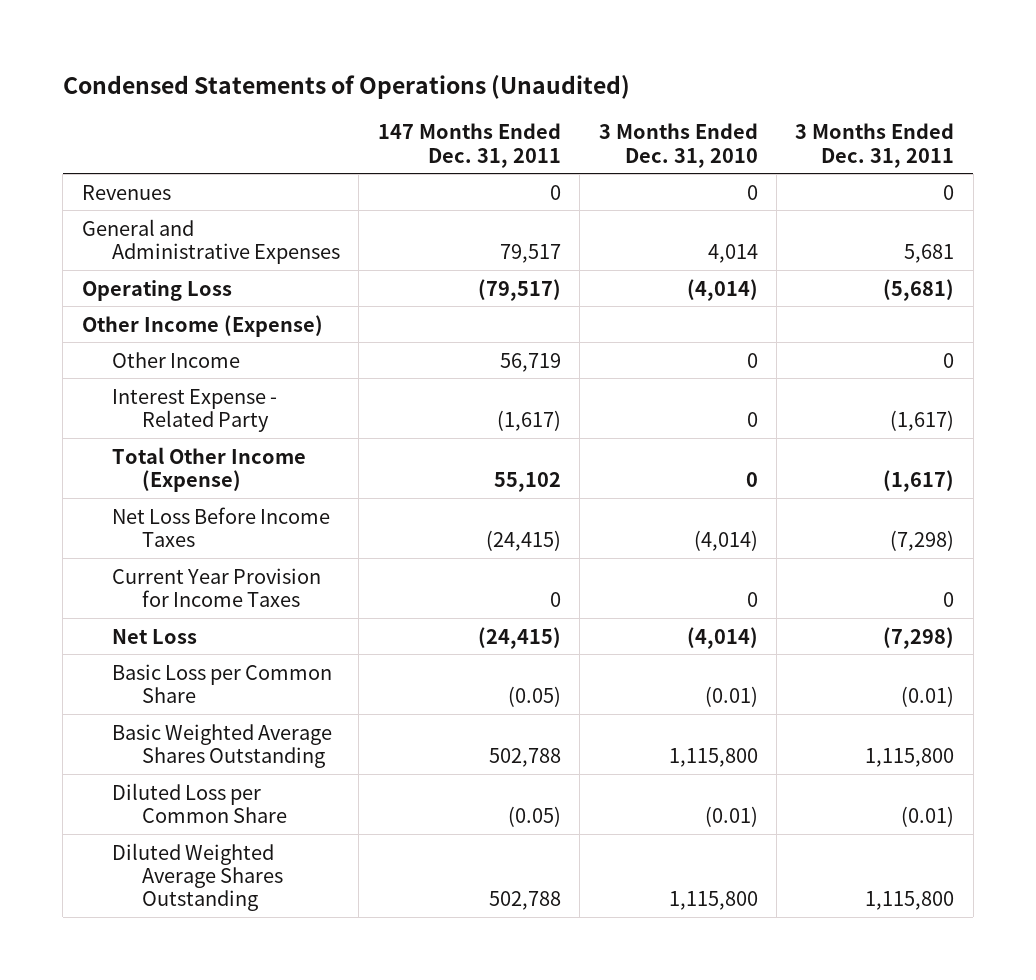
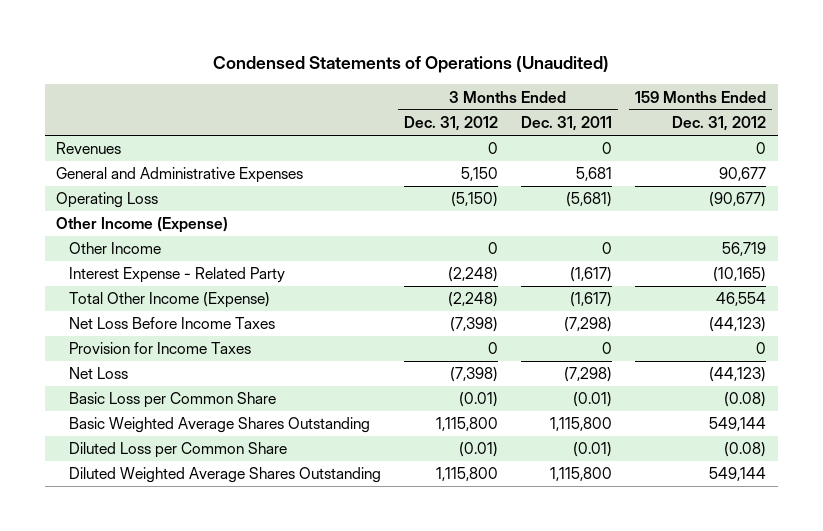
- | 147 Months Ended Dec. 31, 2011 | 3 Months Ended Dec. 31, 2010 | 3 Months Ended Dec. 31, 2011
+ | 3 Months Ended Dec. 31, 2012 | 3 Months Ended Dec. 31, 2011 | 159 Months Ended Dec. 31, 2012
- Current Year Provision for Income Taxes | 0 | 0 | 0
+ Provision for Income Taxes | 0 | 0 | 0

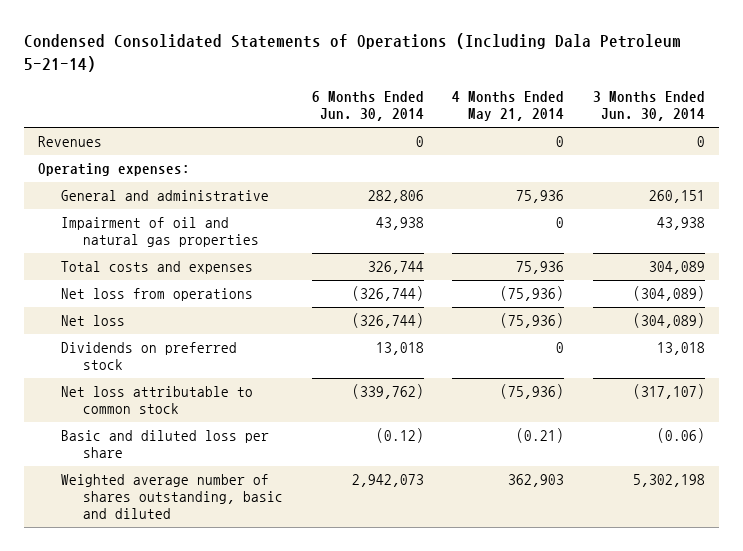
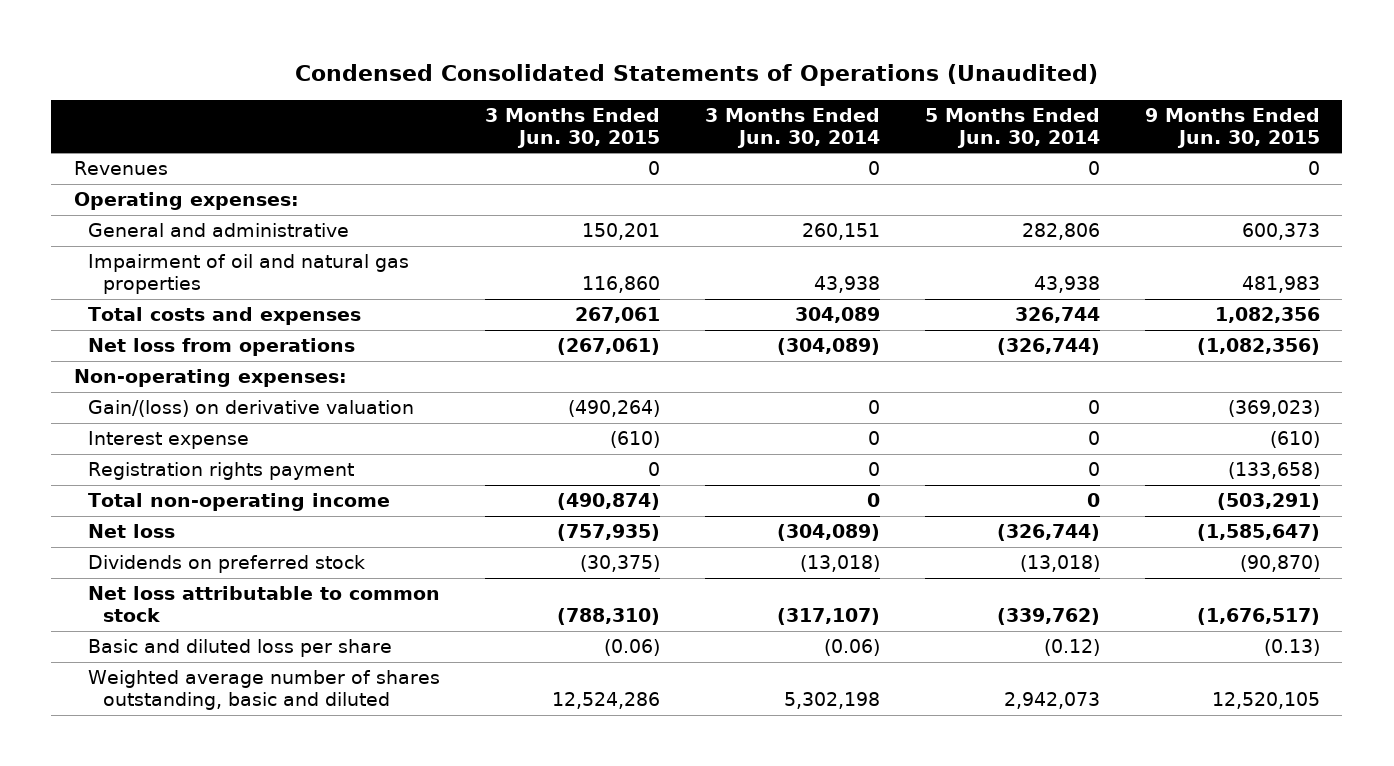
- Condensed Consolidated Statements of Operations (Including Dala Petroleum 5-21-14)
+ Condensed Consolidated Statements of Operations (Unaudited)
- | 6 Months Ended Jun. 30, 2014 | 4 Months Ended May 21, 2014 | 3 Months Ended Jun. 30, 2014
+ | 3 Months Ended Jun. 30, 2015 | 3 Months Ended Jun. 30, 2014 | 5 Months Ended Jun. 30, 2014 | 9 Months Ended Jun. 30, 2015
+ Non-operating expenses:
+ Gain/(loss) on derivative valuation | (490,264) | 0 | 0 | (369,023)
+ Interest expense | (610) | 0 | 0 | (610)
+ Registration rights payment | 0 | 0 | 0 | (133,658)
+ Total non-operating income | (490,874) | 0 | 0 | (503,291)
- Dividends on preferred stock | 13,018 | 0 | 13,018
+ Dividends on preferred stock | (30,375) | (13,018) | (13,018) | (90,870)

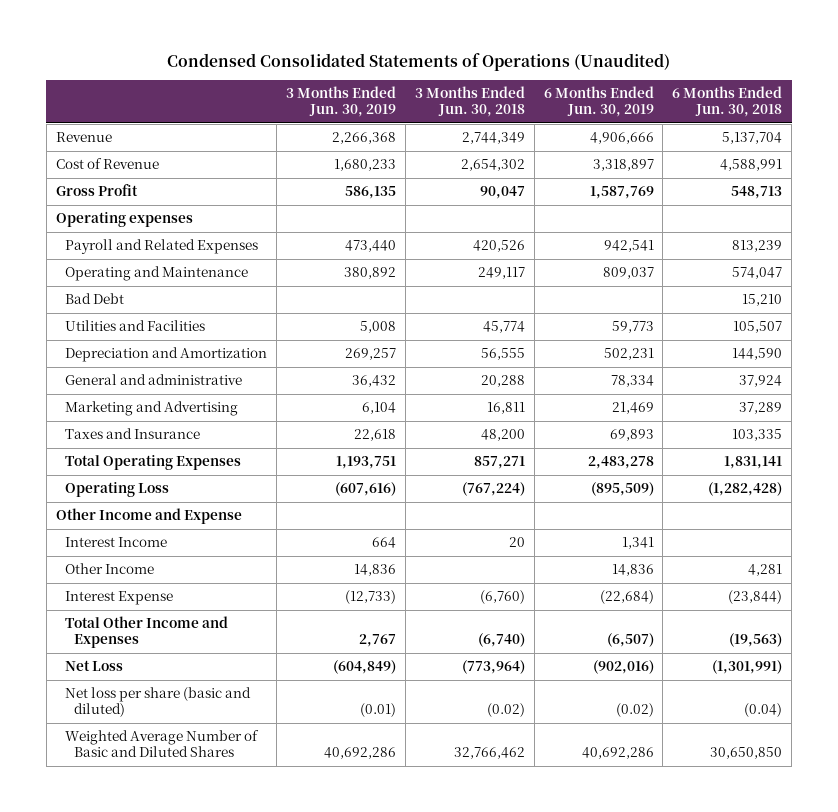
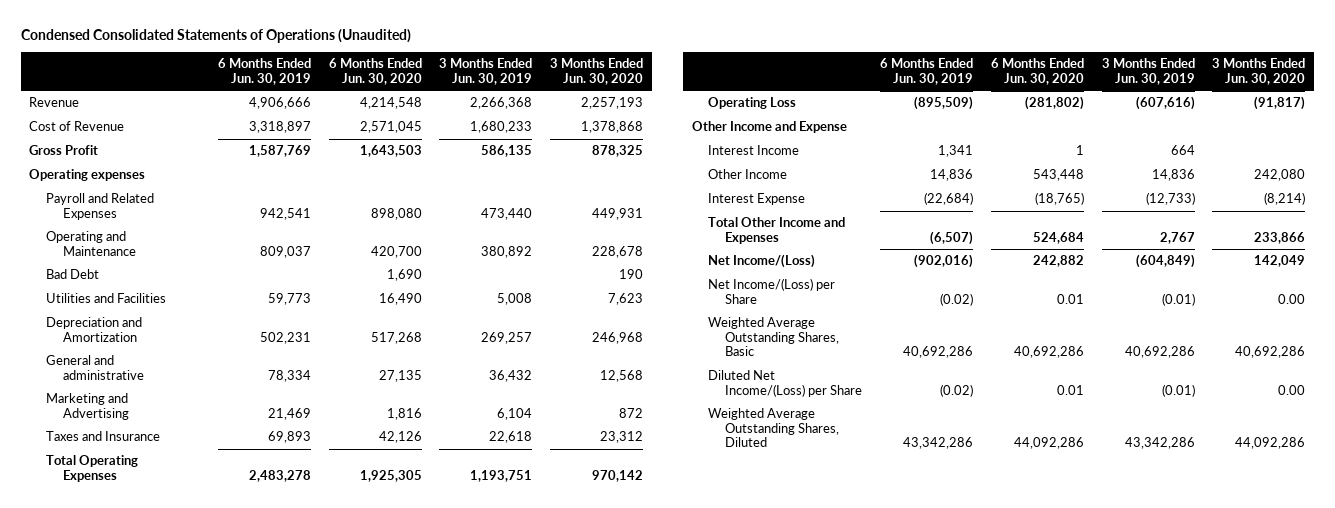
- | 3 Months Ended Jun. 30, 2019 | 3 Months Ended Jun. 30, 2018 | 6 Months Ended Jun. 30, 2019 | 6 Months Ended Jun. 30, 2018
+ | 6 Months Ended Jun. 30, 2019 | 6 Months Ended Jun. 30, 2020 | 3 Months Ended Jun. 30, 2019 | 3 Months Ended Jun. 30, 2020
- Net Loss | (604,849) | (773,964) | (902,016) | (1,301,991)
- Net loss per share (basic and diluted) | (0.01) | (0.02) | (0.02) | (0.04)
- Weighted Average Number of Basic and Diluted Shares | 40,692,286 | 32,766,462 | 40,692,286 | 30,650,850
+ Net Income/(Loss) | (902,016) | 242,882 | (604,849) | 142,049
+ Net Income/(Loss) per Share | (0.02) | 0.01 | (0.01) | 0.00
+ Weighted Average Outstanding Shares, Basic | 40,692,286 | 40,692,286 | 40,692,286 | 40,692,286
+ Diluted Net Income/(Loss) per Share | (0.02) | 0.01 | (0.01) | 0.00
+ Weighted Average Outstanding Shares, Diluted | 43,342,286 | 44,092,286 | 43,342,286 | 44,092,286

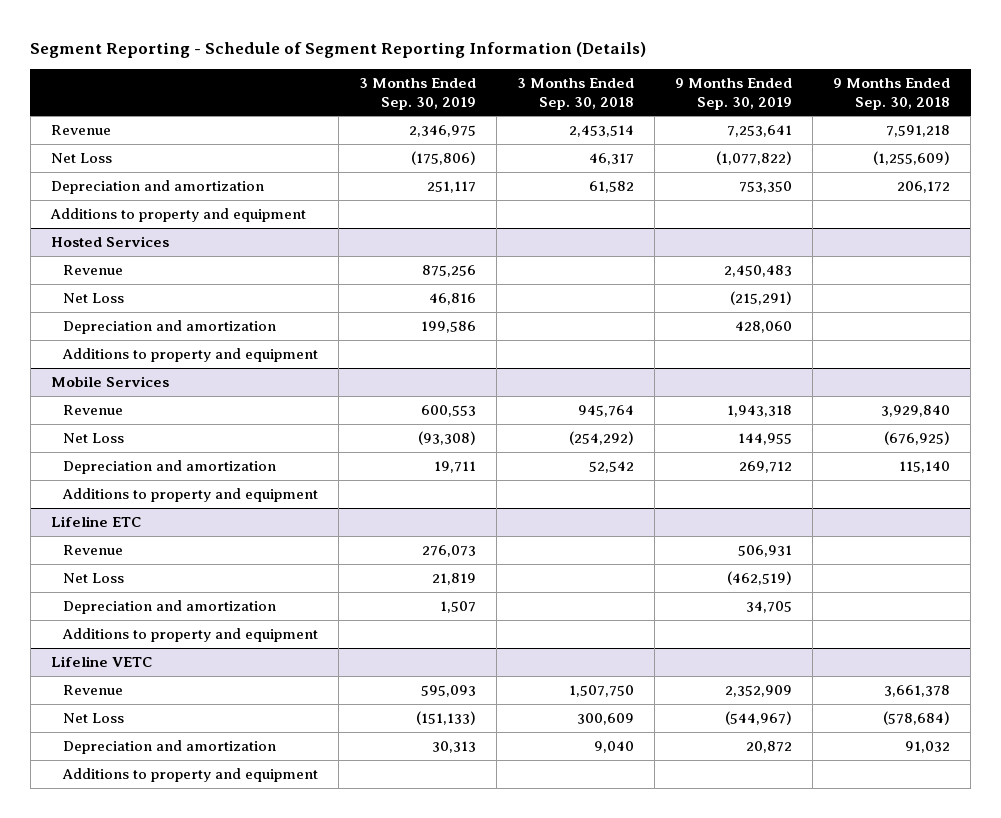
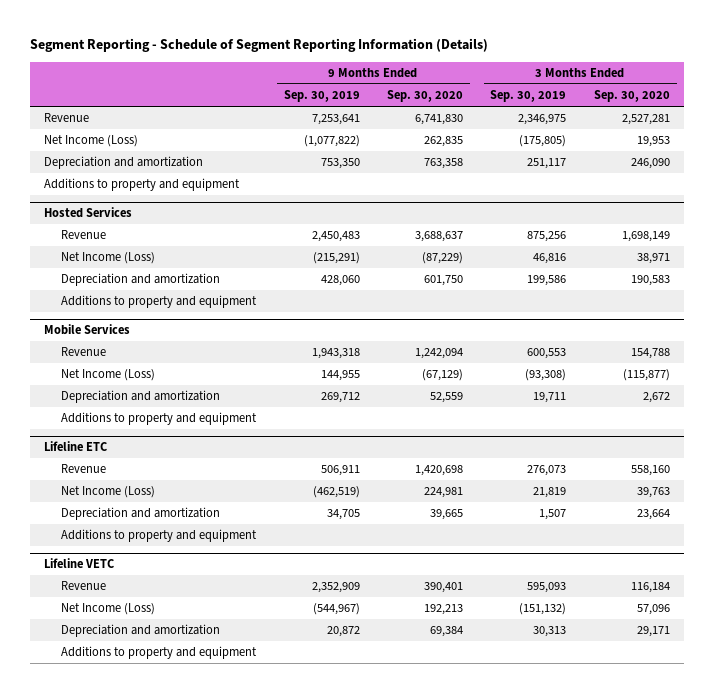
- | 3 Months Ended Sep. 30, 2019 | 3 Months Ended Sep. 30, 2018 | 9 Months Ended Sep. 30, 2019 | 9 Months Ended Sep. 30, 2018
+ | 9 Months Ended Sep. 30, 2019 | 9 Months Ended Sep. 30, 2020 | 3 Months Ended Sep. 30, 2019 | 3 Months Ended Sep. 30, 2020
- Net Loss | (175,806) | 46,317 | (1,077,822) | (1,255,609)
+ Net Income (Loss) | (1,077,822) | 262,835 | (175,805) | 19,953
@ Hosted Services
- Net Loss | 46,816 | | (215,291) |
+ Net Income (Loss) | (215,291) | (87,229) | 46,816 | 38,971
@ Mobile Services
- Net Loss | (93,308) | (254,292) | 144,955 | (676,925)
+ Net Income (Loss) | 144,955 | (67,129) | (93,308) | (115,877)
@ Lifeline ETC
- Revenue | 276,073 | | 506,931 |
- Net Loss | 21,819 | | (462,519) |
+ Revenue | 506,911 | 1,420,698 | 276,073 | 558,160
+ Net Income (Loss) | (462,519) | 224,981 | 21,819 | 39,763
@ Lifeline VETC
- Net Loss | (151,133) | 300,609 | (544,967) | (578,684)
+ Net Income (Loss) | (544,967) | 192,213 | (151,132) | 57,096

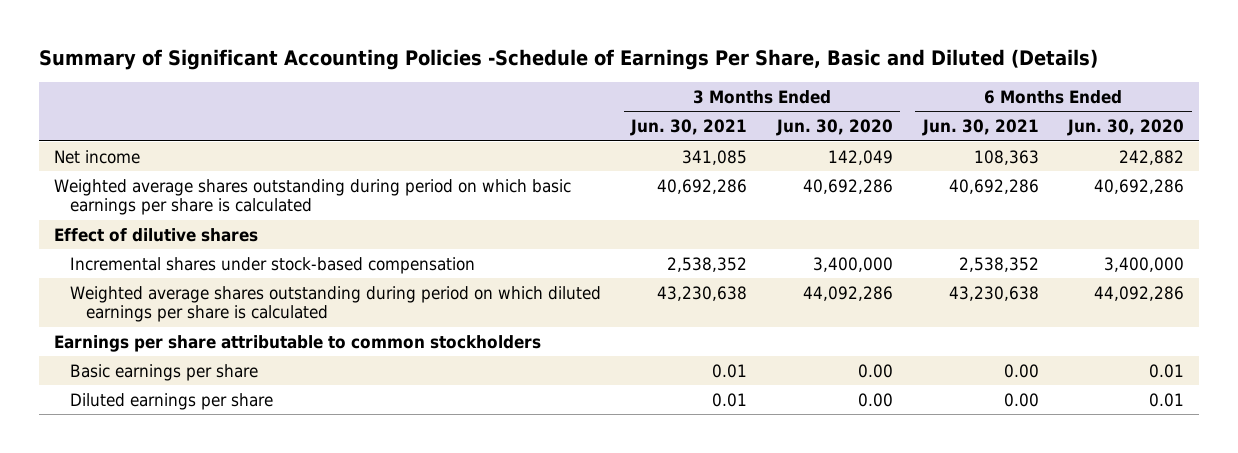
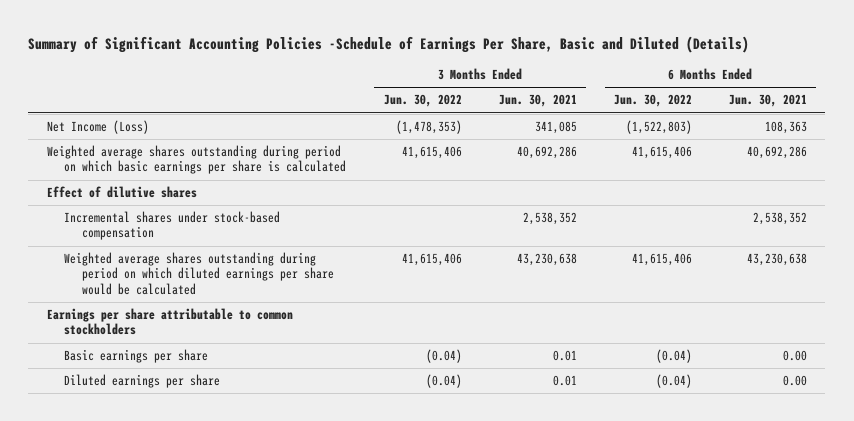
- | 3 Months Ended Jun. 30, 2021 | 3 Months Ended Jun. 30, 2020 | 6 Months Ended Jun. 30, 2021 | 6 Months Ended Jun. 30, 2020
+ | 3 Months Ended Jun. 30, 2022 | 3 Months Ended Jun. 30, 2021 | 6 Months Ended Jun. 30, 2022 | 6 Months Ended Jun. 30, 2021
- Net income | 341,085 | 142,049 | 108,363 | 242,882
+ Net Income (Loss) | (1,478,353) | 341,085 | (1,522,803) | 108,363
- Weighted average shares outstanding during period on which diluted earnings per share is calculated | 43,230,638 | 44,092,286 | 43,230,638 | 44,092,286
+ Weighted average shares outstanding during period on which diluted earnings per share would be calculated | 41,615,406 | 43,230,638 | 41,615,406 | 43,230,638

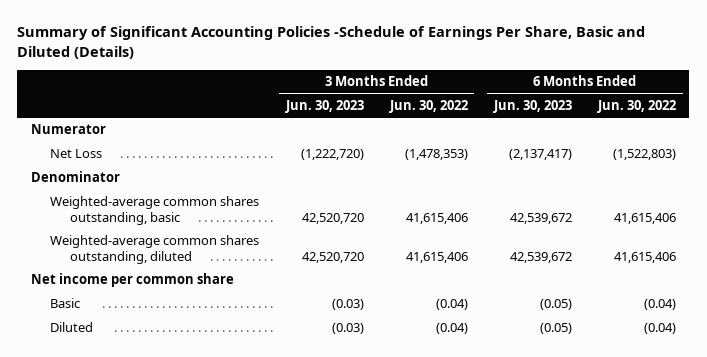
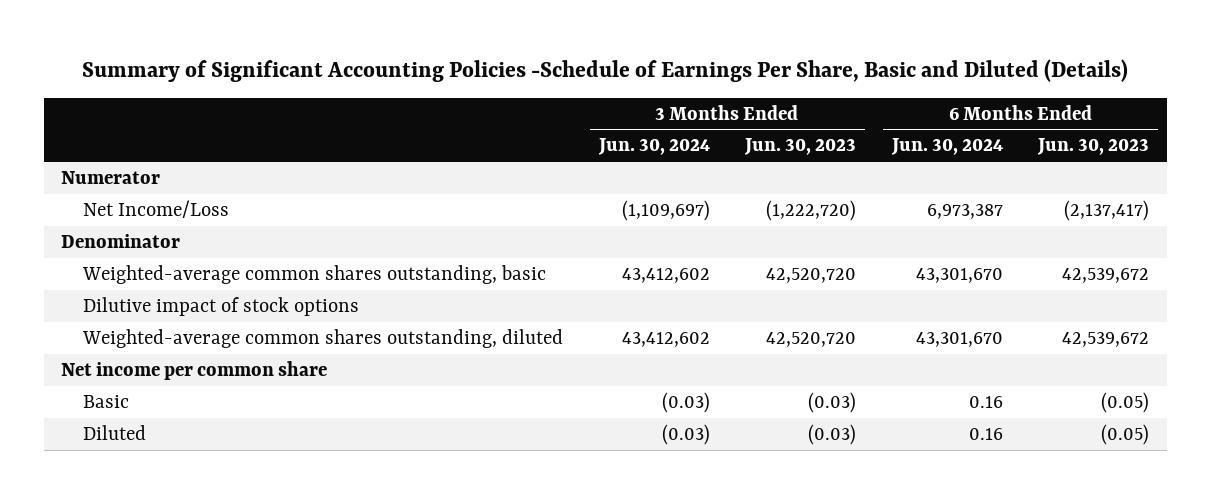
- | 3 Months Ended Jun. 30, 2023 | 3 Months Ended Jun. 30, 2022 | 6 Months Ended Jun. 30, 2023 | 6 Months Ended Jun. 30, 2022
+ | 3 Months Ended Jun. 30, 2024 | 3 Months Ended Jun. 30, 2023 | 6 Months Ended Jun. 30, 2024 | 6 Months Ended Jun. 30, 2023
- Net Loss | (1,222,720) | (1,478,353) | (2,137,417) | (1,522,803)
+ Net Income/Loss | (1,109,697) | (1,222,720) | 6,973,387 | (2,137,417)
+ Dilutive impact of stock options

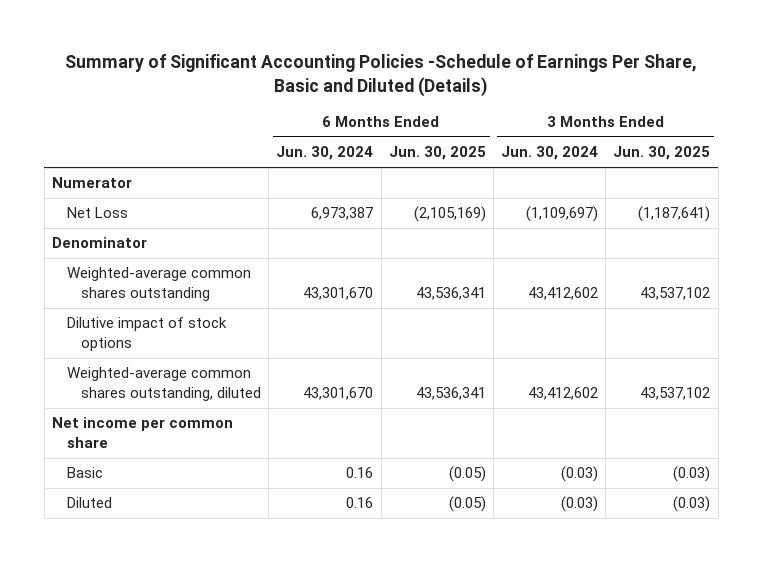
- | 3 Months Ended Jun. 30, 2024 | 3 Months Ended Jun. 30, 2023 | 6 Months Ended Jun. 30, 2024 | 6 Months Ended Jun. 30, 2023
+ | 6 Months Ended Jun. 30, 2024 | 6 Months Ended Jun. 30, 2025 | 3 Months Ended Jun. 30, 2024 | 3 Months Ended Jun. 30, 2025
- Net Income/Loss | (1,109,697) | (1,222,720) | 6,973,387 | (2,137,417)
+ Net Loss | 6,973,387 | (2,105,169) | (1,109,697) | (1,187,641)
- Weighted-average common shares outstanding, basic | 43,412,602 | 42,520,720 | 43,301,670 | 42,539,672
+ Weighted-average common shares outstanding | 43,301,670 | 43,536,341 | 43,412,602 | 43,537,102

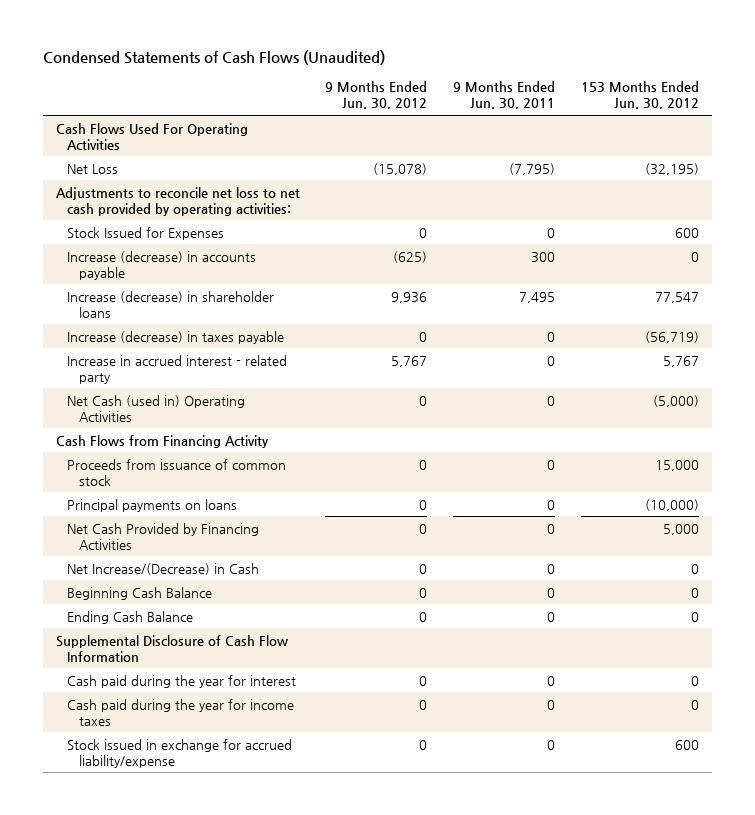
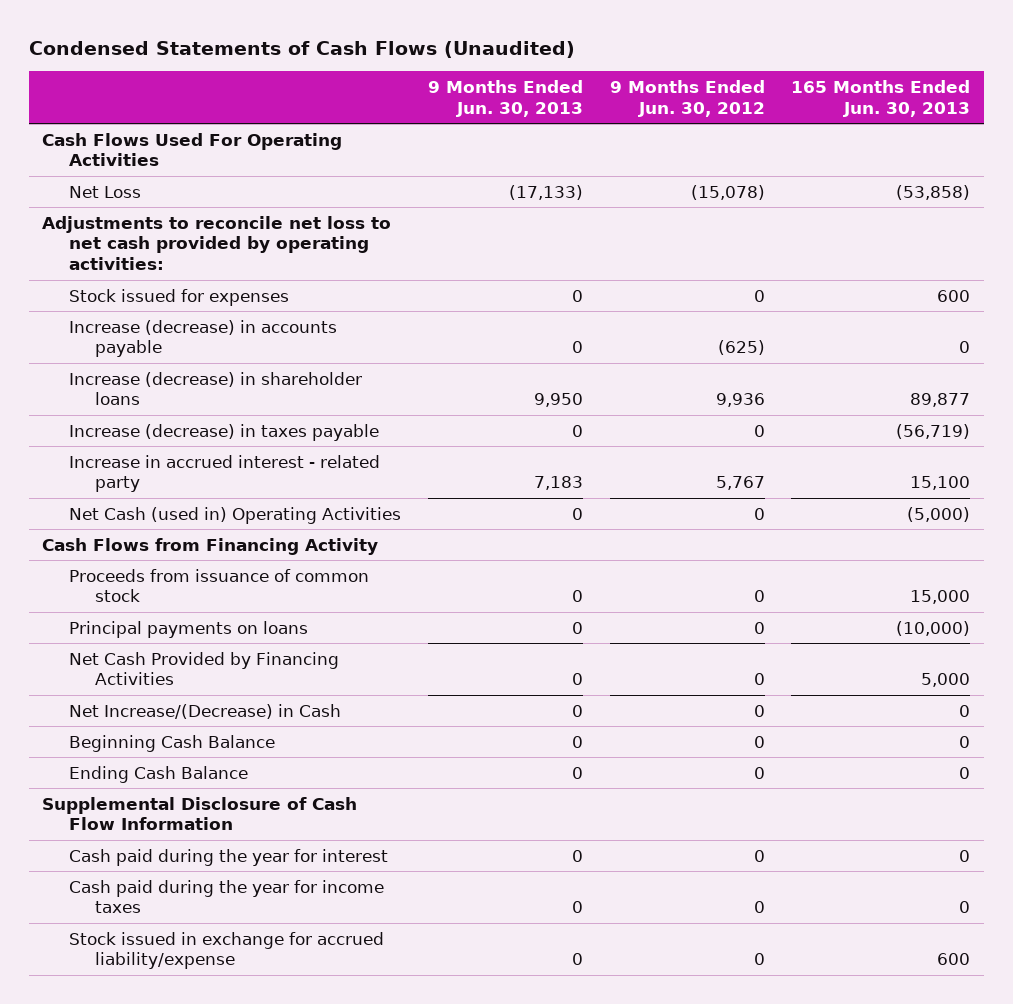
- | 9 Months Ended Jun. 30, 2012 | 9 Months Ended Jun. 30, 2011 | 153 Months Ended Jun. 30, 2012
+ | 9 Months Ended Jun. 30, 2013 | 9 Months Ended Jun. 30, 2012 | 165 Months Ended Jun. 30, 2013
- Stock Issued for Expenses | 0 | 0 | 600
+ Stock issued for expenses | 0 | 0 | 600

